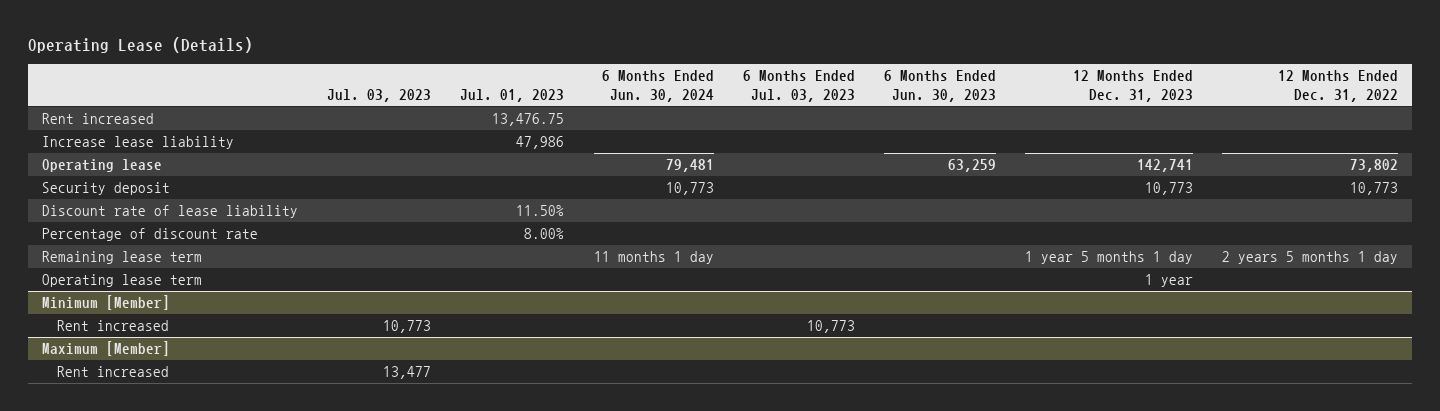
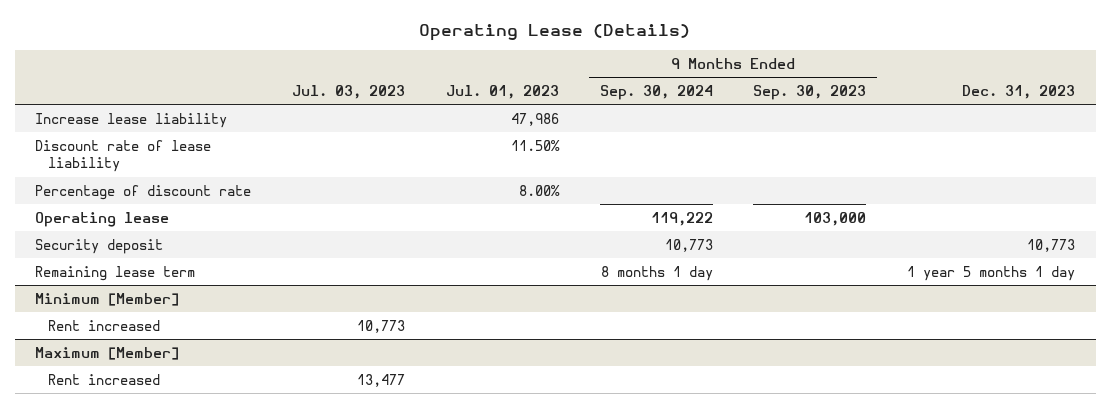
- | Jul. 03, 2023 | Jul. 01, 2023 | 6 Months Ended Jun. 30, 2024 | 6 Months Ended Jul. 03, 2023 | 6 Months Ended Jun. 30, 2023 | 12 Months Ended Dec. 31, 2023 | 12 Months Ended Dec. 31, 2022
+ | Jul. 03, 2023 | Jul. 01, 2023 | 9 Months Ended Sep. 30, 2024 | 9 Months Ended Sep. 30, 2023 | Dec. 31, 2023
- Rent increased | | 13,476.75 | | | | |
moved down: Operating lease | | | 119,222 | 103,000 |
moved down: Security deposit | | | 10,773 | | 10,773
- Operating lease term | | | | | | 1 year |

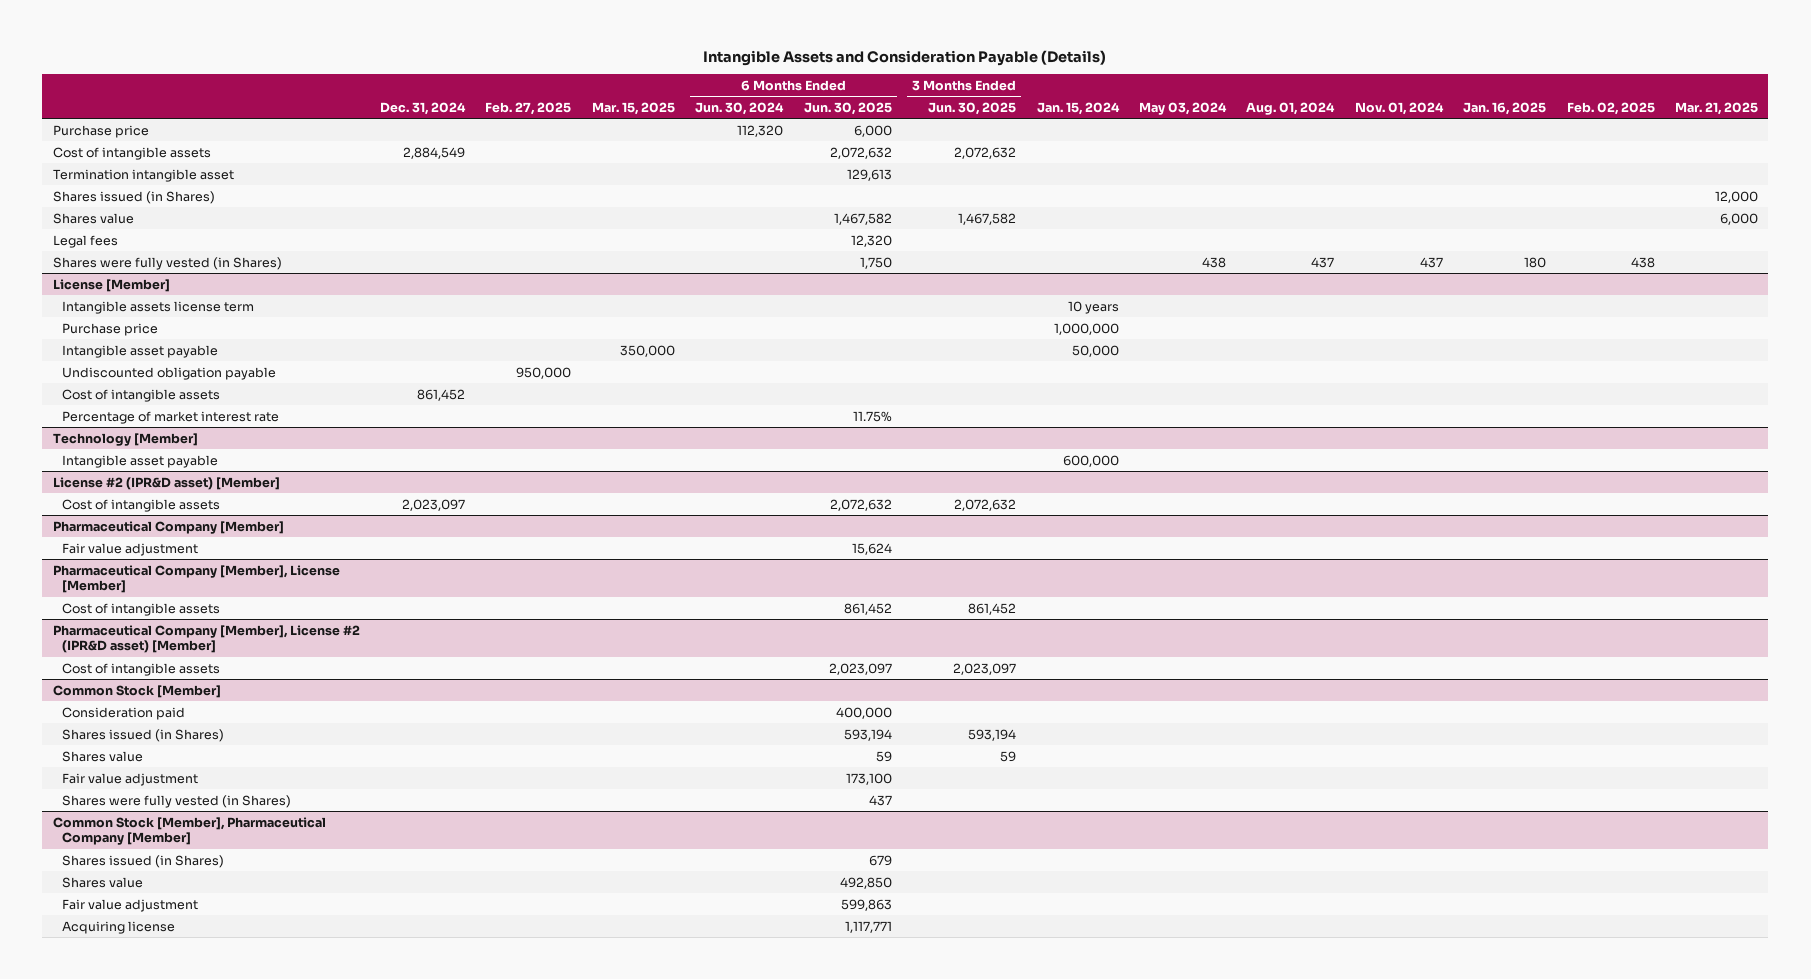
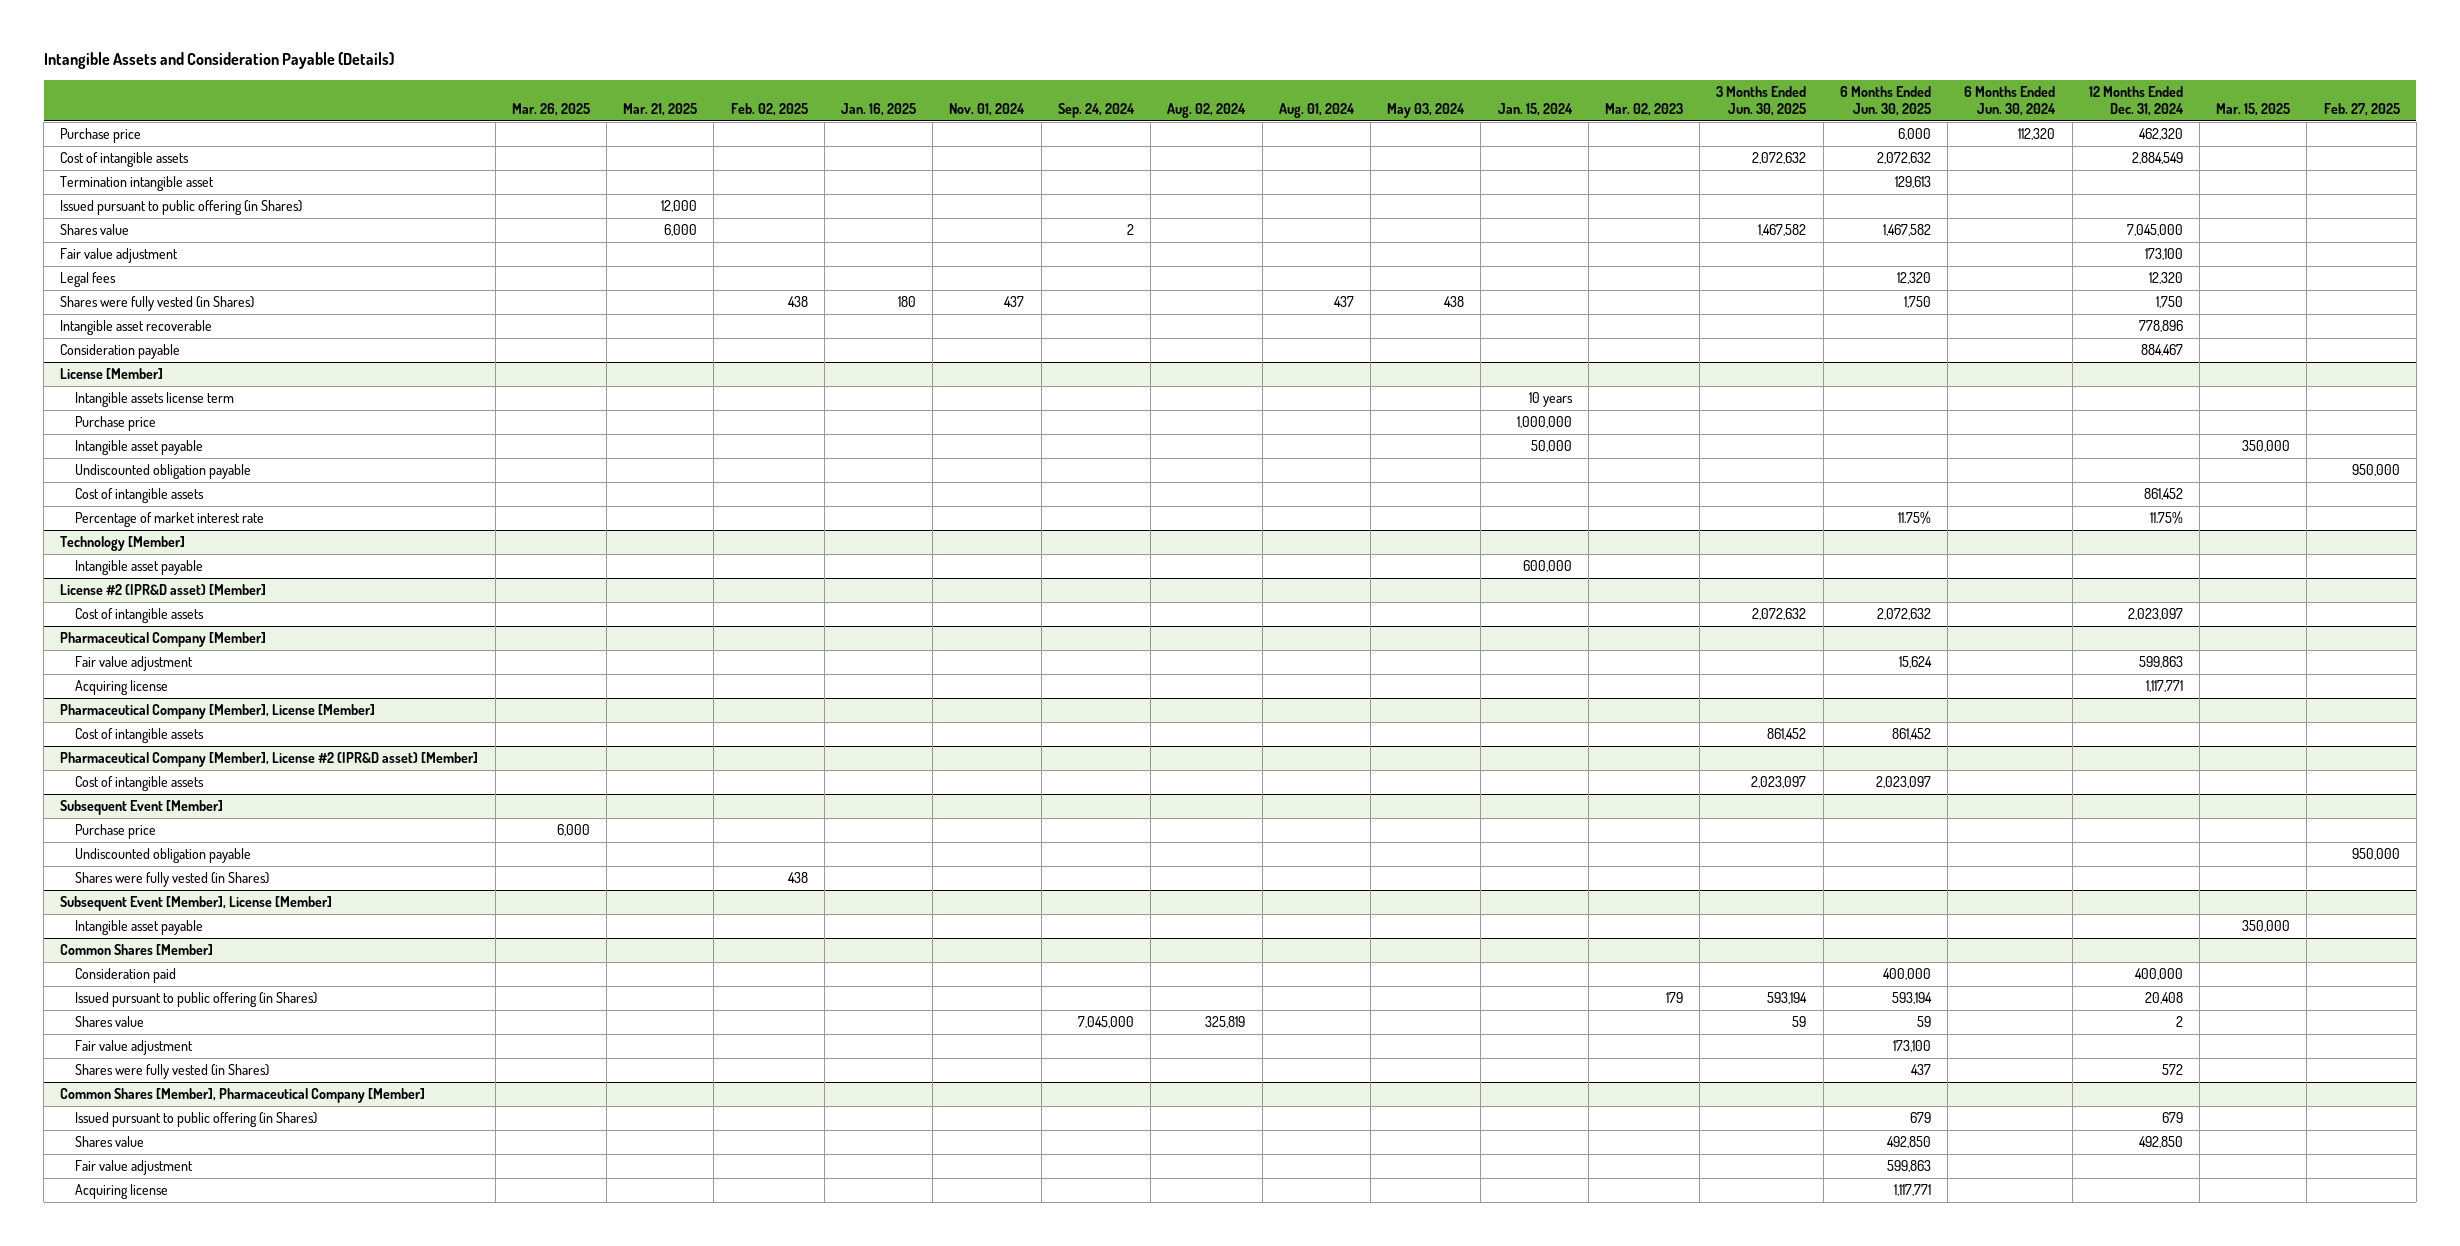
- | Dec. 31, 2024 | Feb. 27, 2025 | Mar. 15, 2025 | 6 Months Ended Jun. 30, 2024 | 6 Months Ended Jun. 30, 2025 | 3 Months Ended Jun. 30, 2025 | Jan. 15, 2024 | May 03, 2024 | Aug. 01, 2024 | Nov. 01, 2024 | Jan. 16, 2025 | Feb. 02, 2025 | Mar. 21, 2025
+ | Mar. 26, 2025 | Mar. 21, 2025 | Feb. 02, 2025 | Jan. 16, 2025 | Nov. 01, 2024 | Sep. 24, 2024 | Aug. 02, 2024 | Aug. 01, 2024 | May 03, 2024 | Jan. 15, 2024 | Mar. 02, 2023 | 3 Months Ended Jun. 30, 2025 | 6 Months Ended Jun. 30, 2025 | 6 Months Ended Jun. 30, 2024 | 12 Months Ended Dec. 31, 2024 | Mar. 15, 2025 | Feb. 27, 2025
- Shares issued (in Shares) | | | | | | | | | | | | | 12,000
+ Issued pursuant to public offering (in Shares) | | 12,000 | | | | | | | | | | | | | | |
+ Fair value adjustment | | | | | | | | | | | | | | | 173,100 | |
+ Intangible asset recoverable | | | | | | | | | | | | | | | 778,896 | |
+ Consideration payable | | | | | | | | | | | | | | | 884,467 | |
@ Pharmaceutical Company [Member]
+ Acquiring license | | | | | | | | | | | | | | | 1,117,771 | |
- Common Stock [Member]
+ Subsequent Event [Member]
+ Purchase price | 6,000 | | | | | | | | | | | | | | | |
+ Undiscounted obligation payable | | | | | | | | | | | | | | | | | 950,000
+ Shares were fully vested (in Shares) | | | 438 | | | | | | | | | | | | | |
+ Subsequent Event [Member], License [Member]
+ Intangible asset payable | | | | | | | | | | | | | | | | 350,000 |
+ Common Shares [Member]
- Shares issued (in Shares) | | | | | 593,194 | 593,194 | | | | | | |
+ Issued pursuant to public offering (in Shares) | | | | | | | | | | | 179 | 593,194 | 593,194 | | 20,408 | |
- Common Stock [Member], Pharmaceutical Company [Member]
- Shares issued (in Shares) | | | | | 679 | | | | | | | |
+ Common Shares [Member], Pharmaceutical Company [Member]
+ Issued pursuant to public offering (in Shares) | | | | | | | | | | | | | 679 | | 679 | |

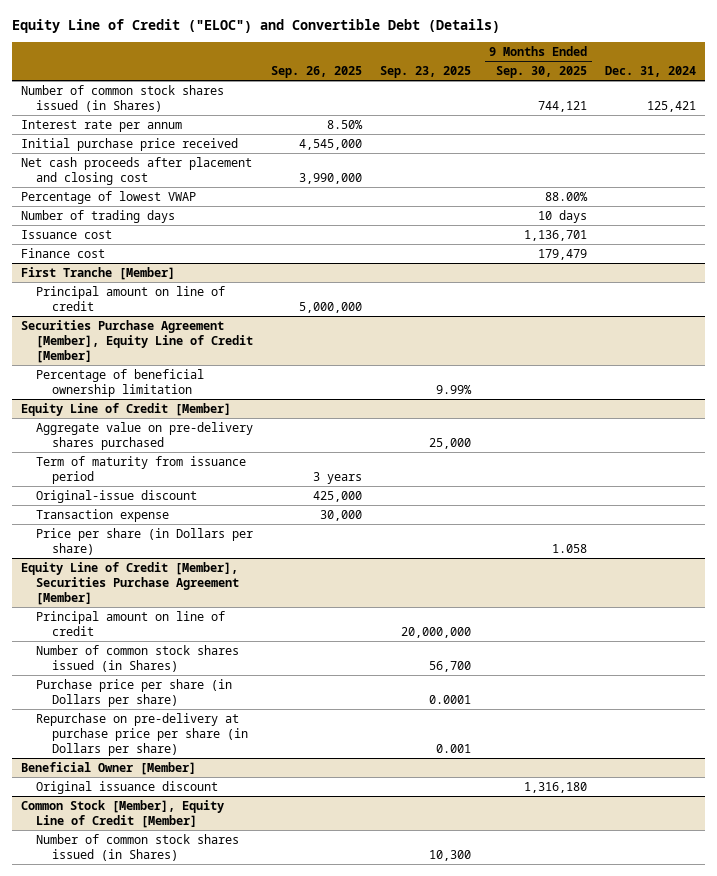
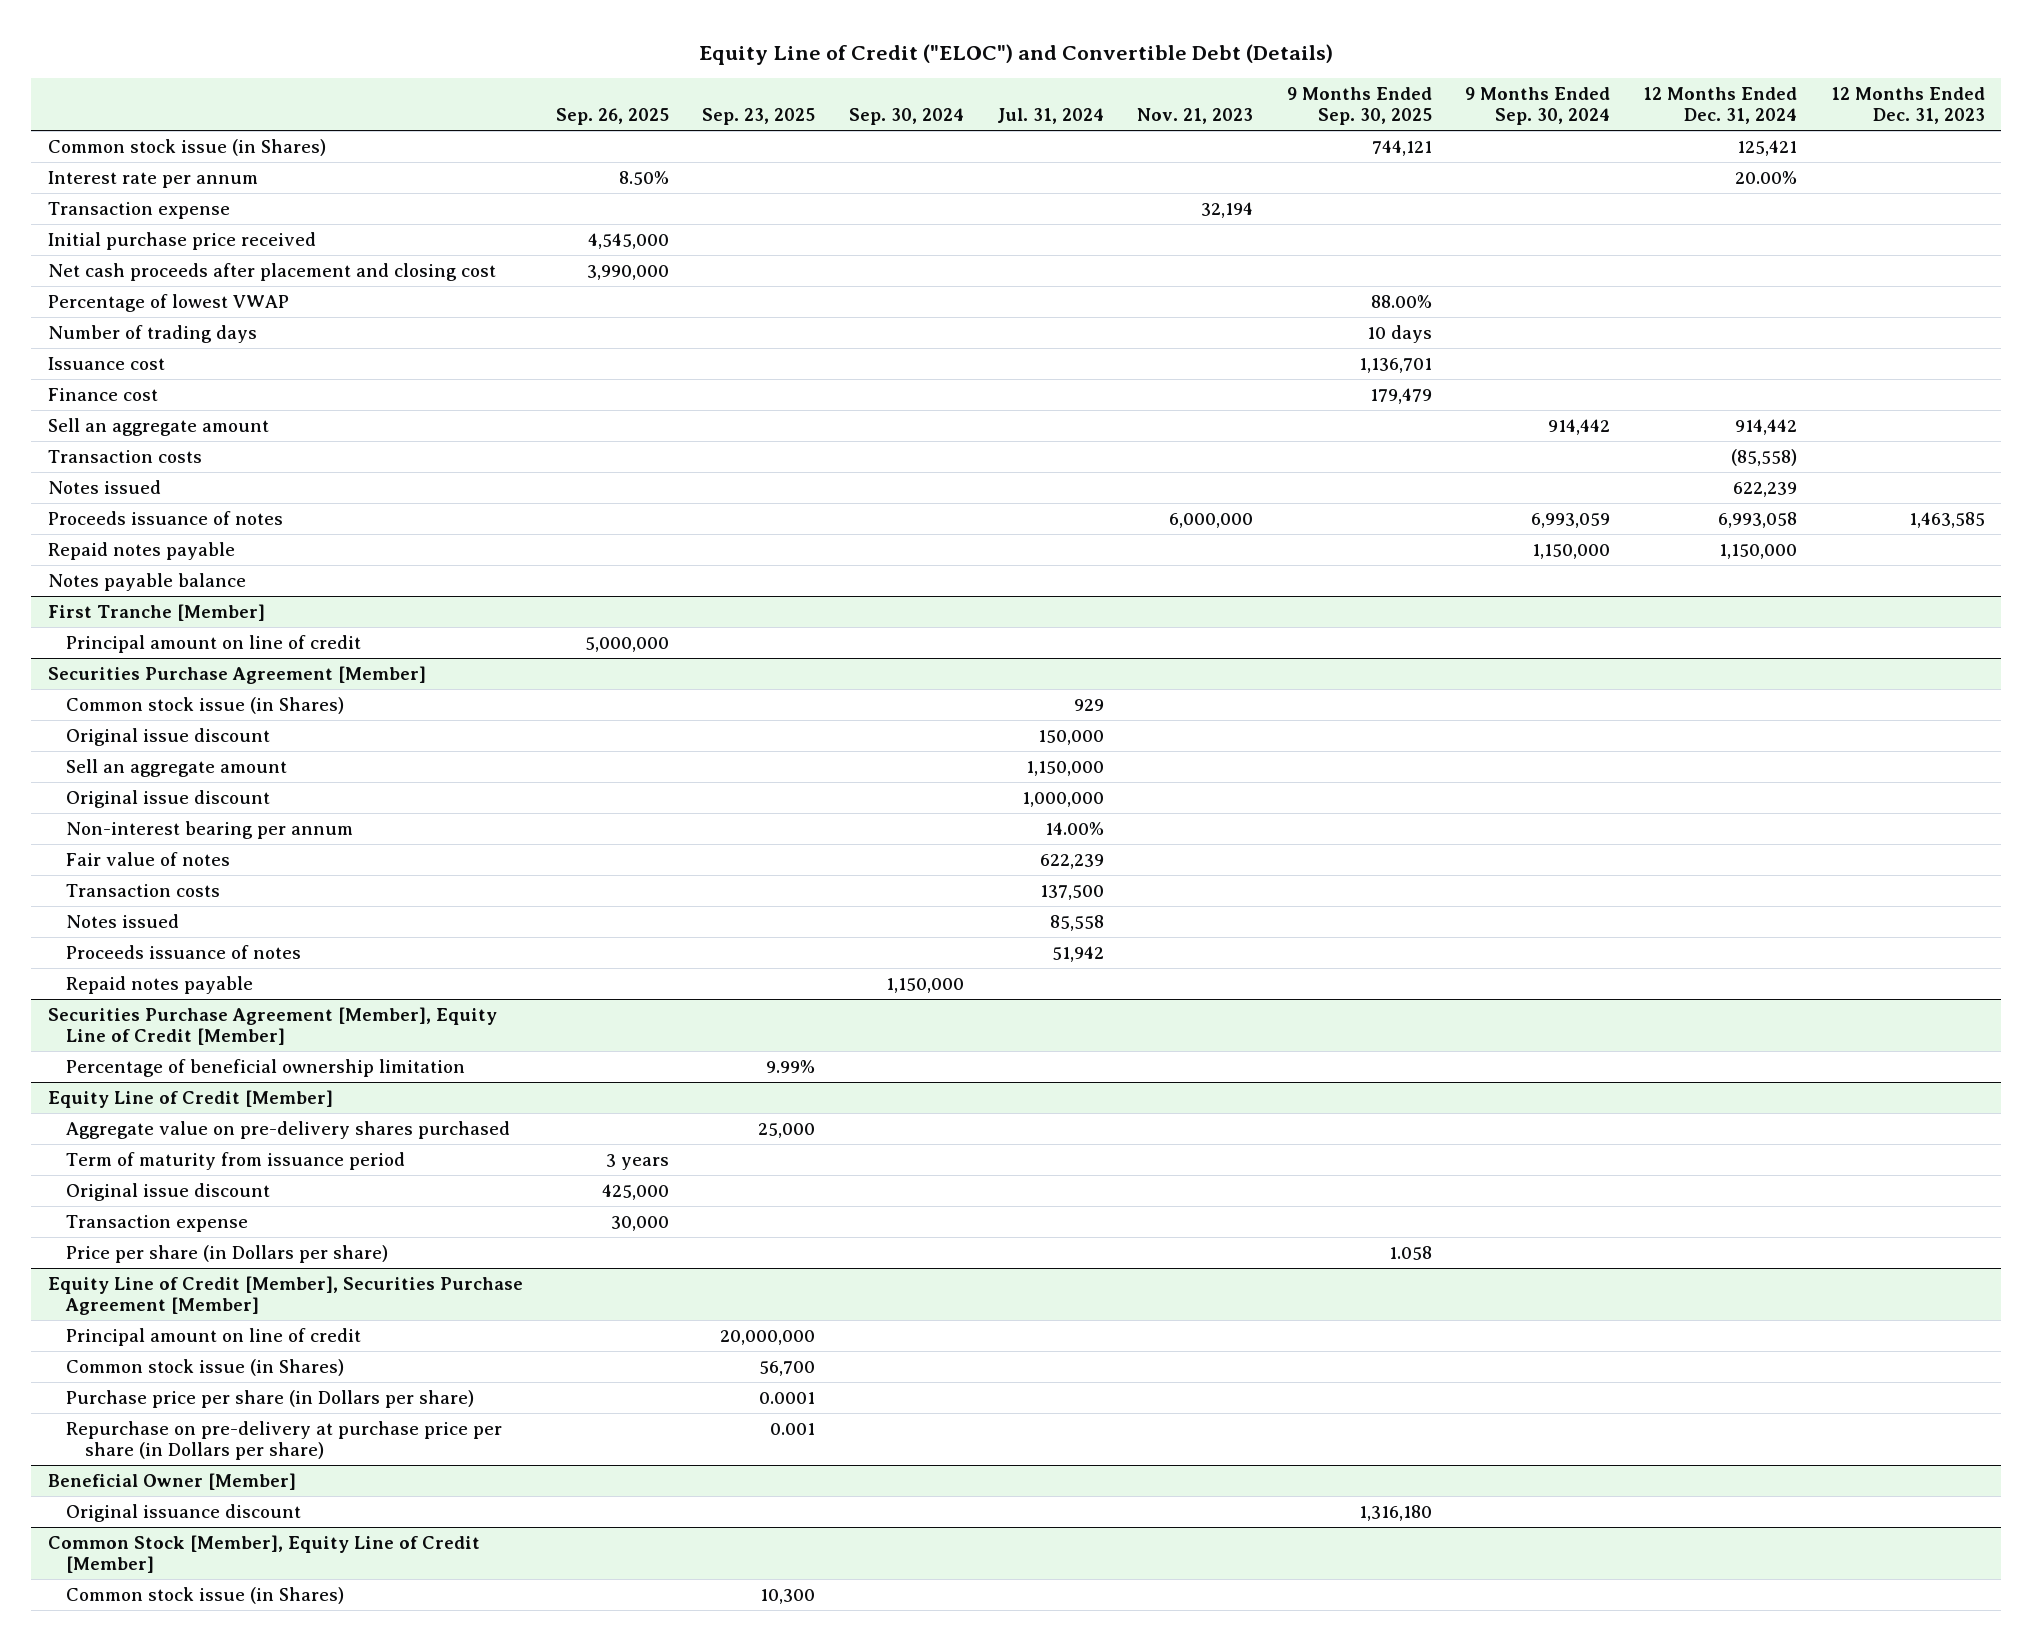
- | Sep. 26, 2025 | Sep. 23, 2025 | 9 Months Ended Sep. 30, 2025 | Dec. 31, 2024
+ | Sep. 26, 2025 | Sep. 23, 2025 | Sep. 30, 2024 | Jul. 31, 2024 | Nov. 21, 2023 | 9 Months Ended Sep. 30, 2025 | 9 Months Ended Sep. 30, 2024 | 12 Months Ended Dec. 31, 2024 | 12 Months Ended Dec. 31, 2023
- Number of common stock shares issued (in Shares) | | | 744,121 | 125,421
+ Common stock issue (in Shares) | | | | | | 744,121 | | 125,421 |
+ Transaction expense | | | | | 32,194 | | | |
+ Sell an aggregate amount | | | | | | | 914,442 | 914,442 |
+ Transaction costs | | | | | | | | (85,558) |
+ Notes issued | | | | | | | | 622,239 |
+ Proceeds issuance of notes | | | | | 6,000,000 | | 6,993,059 | 6,993,058 | 1,463,585
+ Repaid notes payable | | | | | | | 1,150,000 | 1,150,000 |
+ Notes payable balance
+ Securities Purchase Agreement [Member]
+ Common stock issue (in Shares) | | | | 929 | | | | |
+ Original issue discount | | | | 150,000 | | | | |
+ Sell an aggregate amount | | | | 1,150,000 | | | | |
+ Original issue discount | | | | 1,000,000 | | | | |
+ Non-interest bearing per annum | | | | 14.00% | | | | |
+ Fair value of notes | | | | 622,239 | | | | |
+ Transaction costs | | | | 137,500 | | | | |
+ Notes issued | | | | 85,558 | | | | |
+ Proceeds issuance of notes | | | | 51,942 | | | | |
+ Repaid notes payable | | | 1,150,000 | | | | | |
@ Equity Line of Credit [Member]
- Original-issue discount | 425,000 | | |
+ Original issue discount | 425,000 | | | | | | | |
@ Equity Line of Credit [Member], Securities Purchase Agreement [Member]
- Number of common stock shares issued (in Shares) | | 56,700 | |
+ Common stock issue (in Shares) | | 56,700 | | | | | | |
@ Common Stock [Member], Equity Line of Credit [Member]
- Number of common stock shares issued (in Shares) | | 10,300 | |
+ Common stock issue (in Shares) | | 10,300 | | | | | | |

